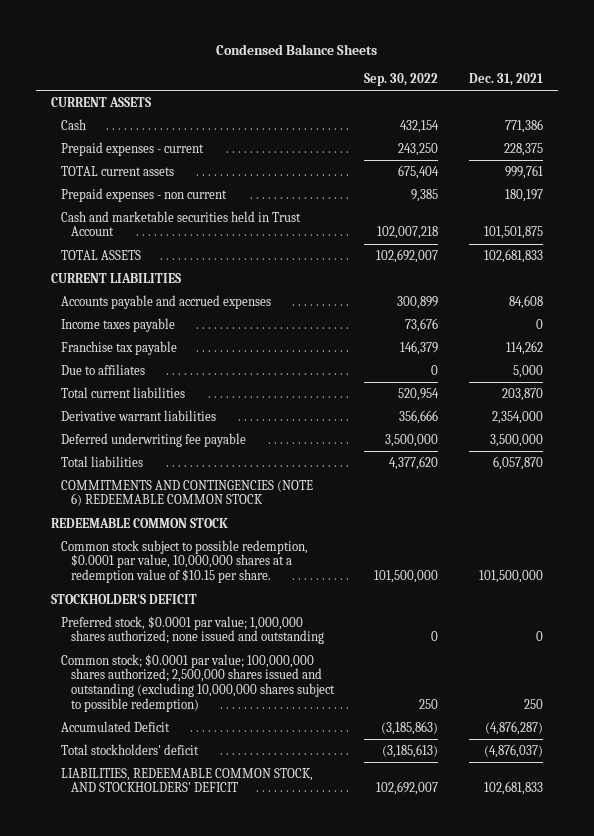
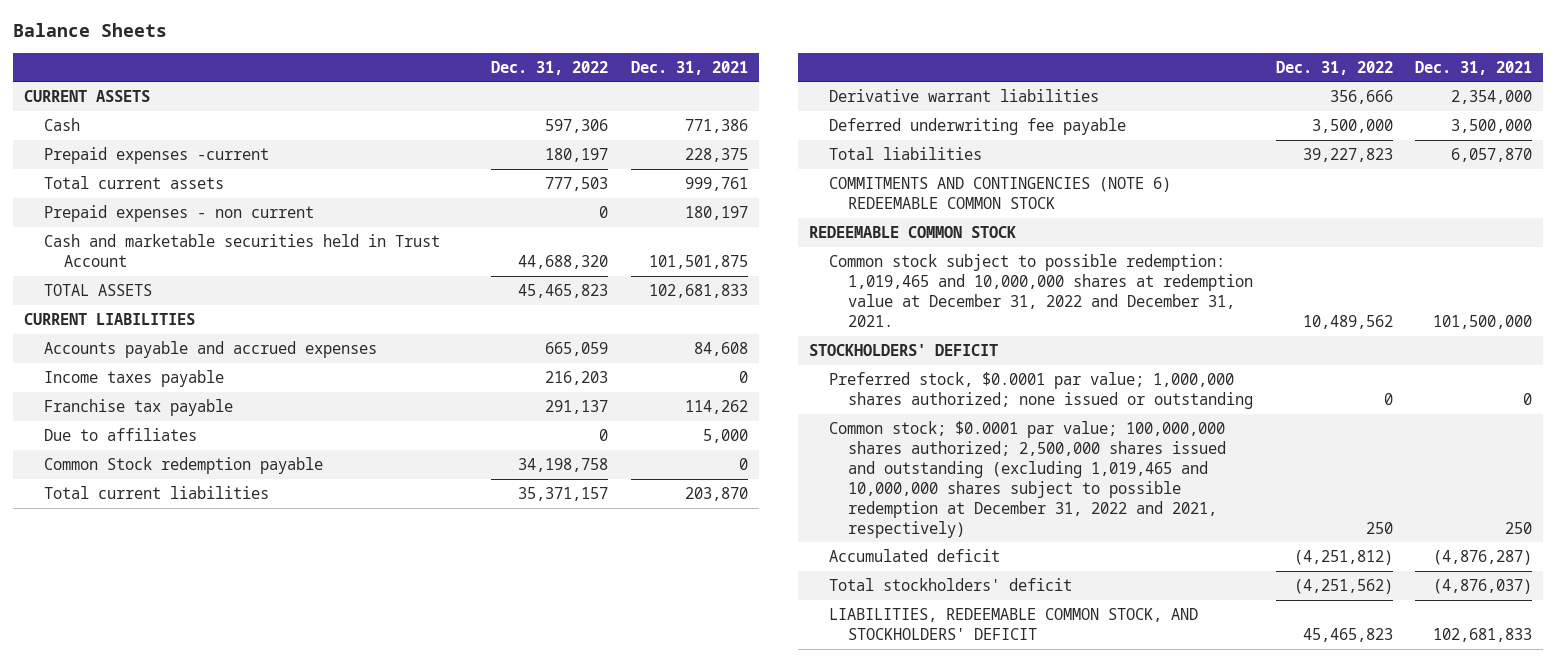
- Condensed Balance Sheets
+ Balance Sheets
- | Sep. 30, 2022 | Dec. 31, 2021
+ | Dec. 31, 2022 | Dec. 31, 2021
- Prepaid expenses - current | 243,250 | 228,375
- TOTAL current assets | 675,404 | 999,761
+ Prepaid expenses -current | 180,197 | 228,375
+ Total current assets | 777,503 | 999,761
+ Common Stock redemption payable | 34,198,758 | 0
- Common stock subject to possible redemption, $0.0001 par value, 10,000,000 shares at a redemption value of $10.15 per share. | 101,500,000 | 101,500,000
- STOCKHOLDER'S DEFICIT
- Preferred stock, $0.0001 par value; 1,000,000 shares authorized; none issued and outstanding | 0 | 0
- Common stock; $0.0001 par value; 100,000,000 shares authorized; 2,500,000 shares issued and outstanding (excluding 10,000,000 shares subject to possible redemption) | 250 | 250
- Accumulated Deficit | (3,185,863) | (4,876,287)
+ Common stock subject to possible redemption: 1,019,465 and 10,000,000 shares at redemption value at December 31, 2022 and December 31, 2021. | 10,489,562 | 101,500,000
+ STOCKHOLDERS' DEFICIT
+ Preferred stock, $0.0001 par value; 1,000,000 shares authorized; none issued or outstanding | 0 | 0
+ Common stock; $0.0001 par value; 100,000,000 shares authorized; 2,500,000 shares issued and outstanding (excluding 1,019,465 and 10,000,000 shares subject to possible redemption at December 31, 2022 and 2021, respectively) | 250 | 250
+ Accumulated deficit | (4,251,812) | (4,876,287)

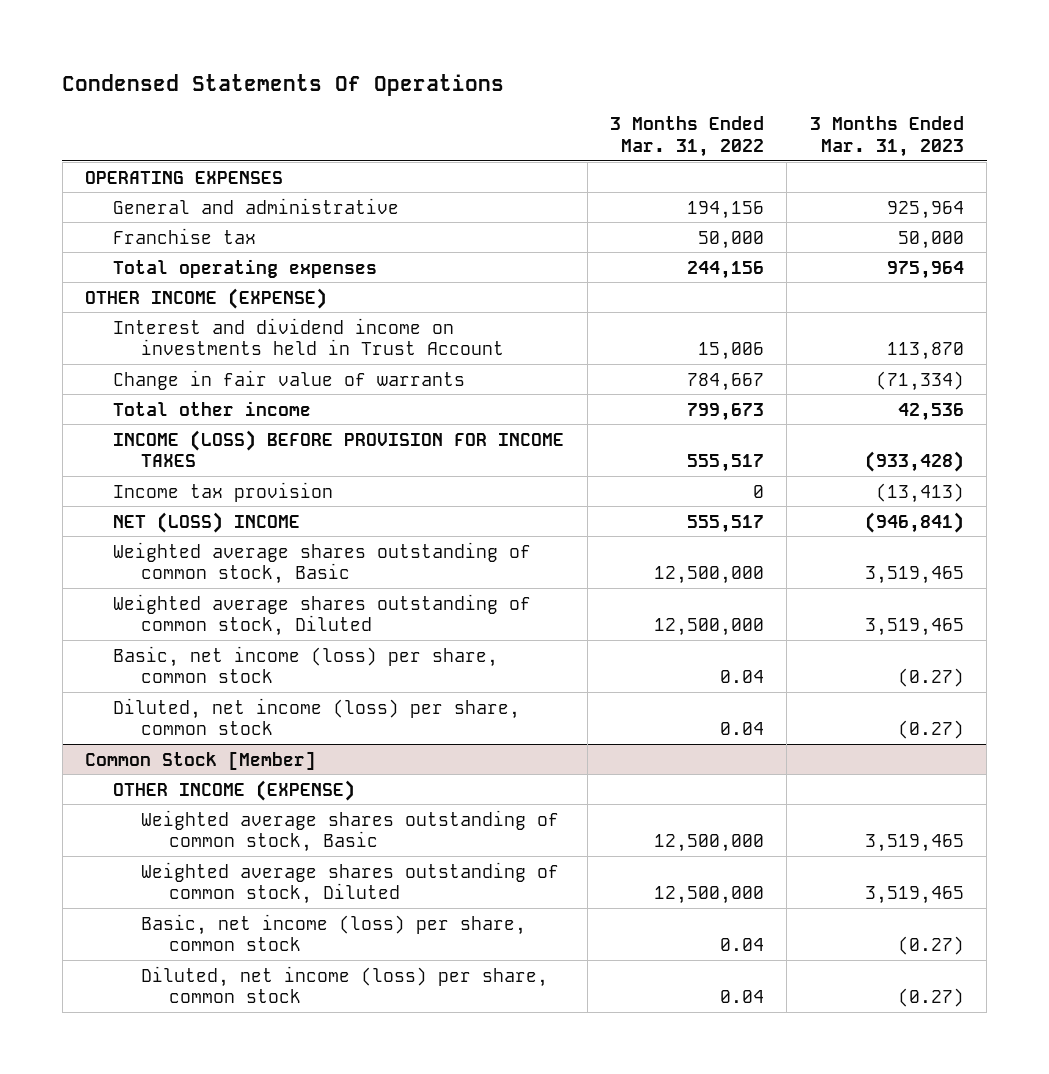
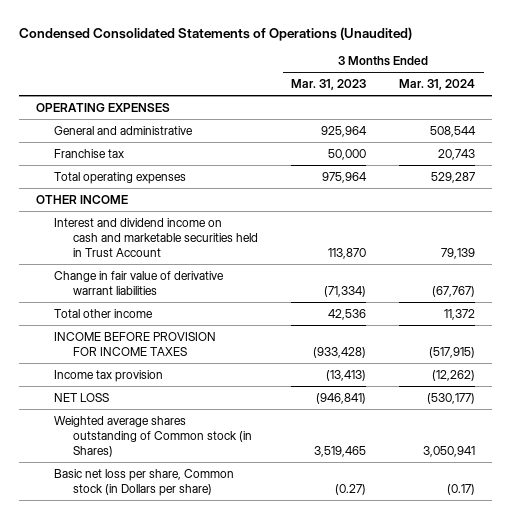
- Condensed Statements Of Operations
+ Condensed Consolidated Statements of Operations (Unaudited)
- | 3 Months Ended Mar. 31, 2022 | 3 Months Ended Mar. 31, 2023
+ | 3 Months Ended Mar. 31, 2023 | 3 Months Ended Mar. 31, 2024
- OTHER INCOME (EXPENSE)
- Interest and dividend income on investments held in Trust Account | 15,006 | 113,870
- Change in fair value of warrants | 784,667 | (71,334)
+ OTHER INCOME
+ Interest and dividend income on cash and marketable securities held in Trust Account | 113,870 | 79,139
+ Change in fair value of derivative warrant liabilities | (71,334) | (67,767)
- INCOME (LOSS) BEFORE PROVISION FOR INCOME TAXES | 555,517 | (933,428)
+ INCOME BEFORE PROVISION FOR INCOME TAXES | (933,428) | (517,915)
- NET (LOSS) INCOME | 555,517 | (946,841)
- Weighted average shares outstanding of common stock, Basic | 12,500,000 | 3,519,465
- Weighted average shares outstanding of common stock, Diluted | 12,500,000 | 3,519,465
- Basic, net income (loss) per share, common stock | 0.04 | (0.27)
- Diluted, net income (loss) per share, common stock | 0.04 | (0.27)
- Common Stock [Member]
- OTHER INCOME (EXPENSE)
- Weighted average shares outstanding of common stock, Basic | 12,500,000 | 3,519,465
- Weighted average shares outstanding of common stock, Diluted | 12,500,000 | 3,519,465
- Basic, net income (loss) per share, common stock | 0.04 | (0.27)
- Diluted, net income (loss) per share, common stock | 0.04 | (0.27)
+ NET LOSS | (946,841) | (530,177)
+ Weighted average shares outstanding of Common stock (in Shares) | 3,519,465 | 3,050,941
+ Basic net loss per share, Common stock (in Dollars per share) | (0.27) | (0.17)

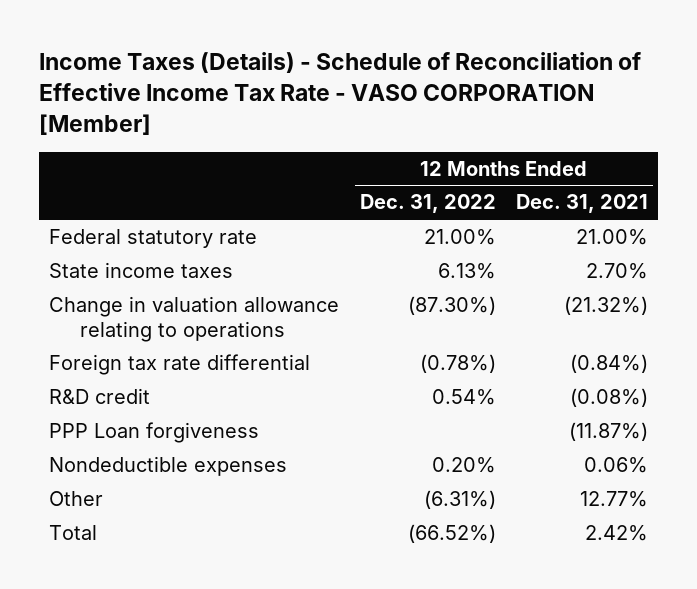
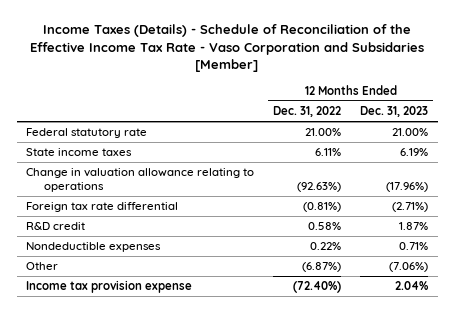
- Income Taxes (Details) - Schedule of Reconciliation of Effective Income Tax Rate - VASO CORPORATION [Member]
+ Income Taxes (Details) - Schedule of Reconciliation of the Effective Income Tax Rate - Vaso Corporation and Subsidaries [Member]
- | 12 Months Ended Dec. 31, 2022 | 12 Months Ended Dec. 31, 2021
+ | 12 Months Ended Dec. 31, 2022 | 12 Months Ended Dec. 31, 2023
- State income taxes | 6.13% | 2.70%
- Change in valuation allowance relating to operations | (87.30%) | (21.32%)
- Foreign tax rate differential | (0.78%) | (0.84%)
- R&D credit | 0.54% | (0.08%)
- PPP Loan forgiveness | | (11.87%)
- Nondeductible expenses | 0.20% | 0.06%
- Other | (6.31%) | 12.77%
- Total | (66.52%) | 2.42%
+ State income taxes | 6.11% | 6.19%
+ Change in valuation allowance relating to operations | (92.63%) | (17.96%)
+ Foreign tax rate differential | (0.81%) | (2.71%)
+ R&D credit | 0.58% | 1.87%
+ Nondeductible expenses | 0.22% | 0.71%
+ Other | (6.87%) | (7.06%)
+ Income tax provision expense | (72.40%) | 2.04%

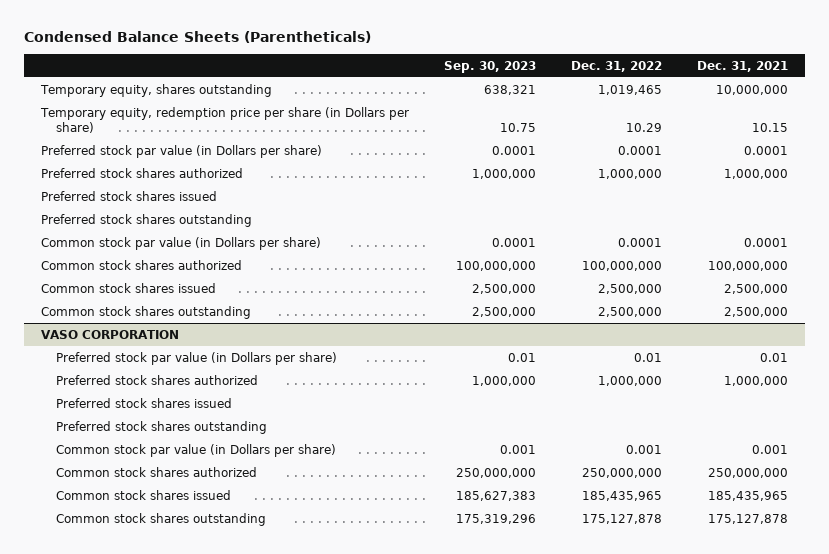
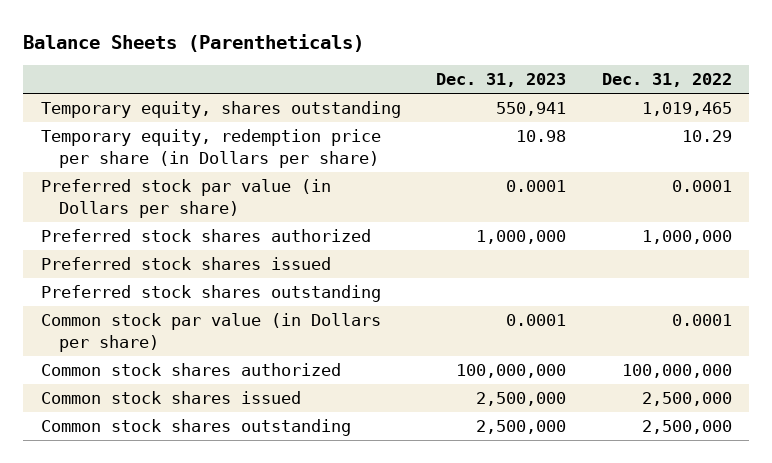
- Condensed Balance Sheets (Parentheticals)
+ Balance Sheets (Parentheticals)
- | Sep. 30, 2023 | Dec. 31, 2022 | Dec. 31, 2021
+ | Dec. 31, 2023 | Dec. 31, 2022
- VASO CORPORATION
- Preferred stock par value (in Dollars per share) | 0.01 | 0.01 | 0.01
- Preferred stock shares authorized | 1,000,000 | 1,000,000 | 1,000,000
- Preferred stock shares issued
- Preferred stock shares outstanding
- Common stock par value (in Dollars per share) | 0.001 | 0.001 | 0.001
- Common stock shares authorized | 250,000,000 | 250,000,000 | 250,000,000
- Common stock shares issued | 185,627,383 | 185,435,965 | 185,435,965
- Common stock shares outstanding | 175,319,296 | 175,127,878 | 175,127,878

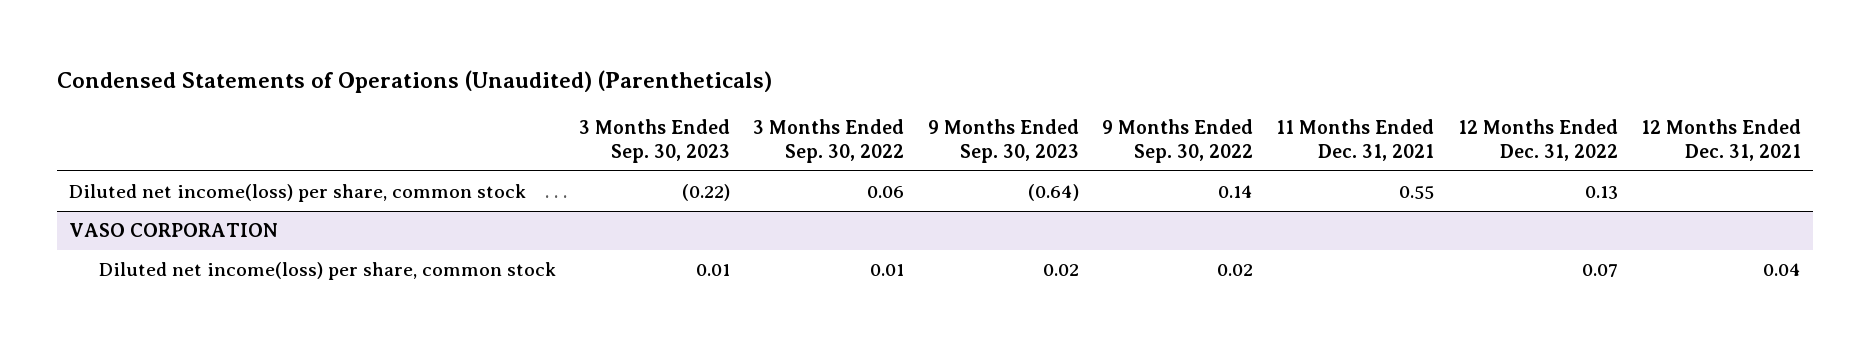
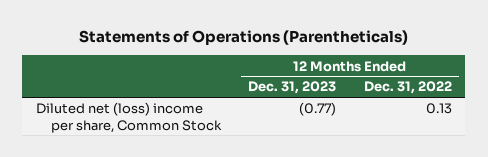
- Condensed Statements of Operations (Unaudited) (Parentheticals)
+ Statements of Operations (Parentheticals)
- | 3 Months Ended Sep. 30, 2023 | 3 Months Ended Sep. 30, 2022 | 9 Months Ended Sep. 30, 2023 | 9 Months Ended Sep. 30, 2022 | 11 Months Ended Dec. 31, 2021 | 12 Months Ended Dec. 31, 2022 | 12 Months Ended Dec. 31, 2021
+ | 12 Months Ended Dec. 31, 2023 | 12 Months Ended Dec. 31, 2022
- Diluted net income(loss) per share, common stock | (0.22) | 0.06 | (0.64) | 0.14 | 0.55 | 0.13 |
- VASO CORPORATION
- Diluted net income(loss) per share, common stock | 0.01 | 0.01 | 0.02 | 0.02 | | 0.07 | 0.04
+ Diluted net (loss) income per share, Common Stock | (0.77) | 0.13

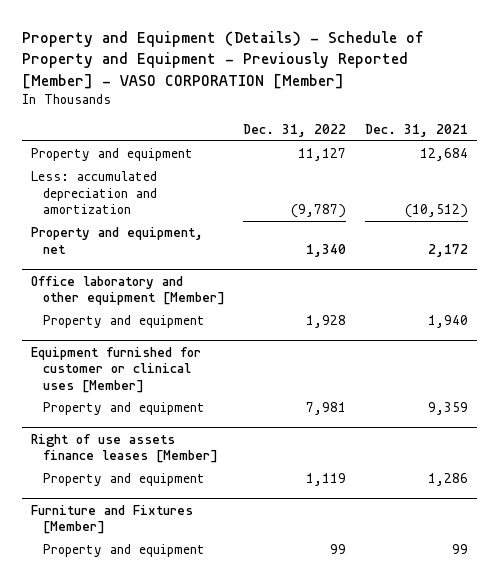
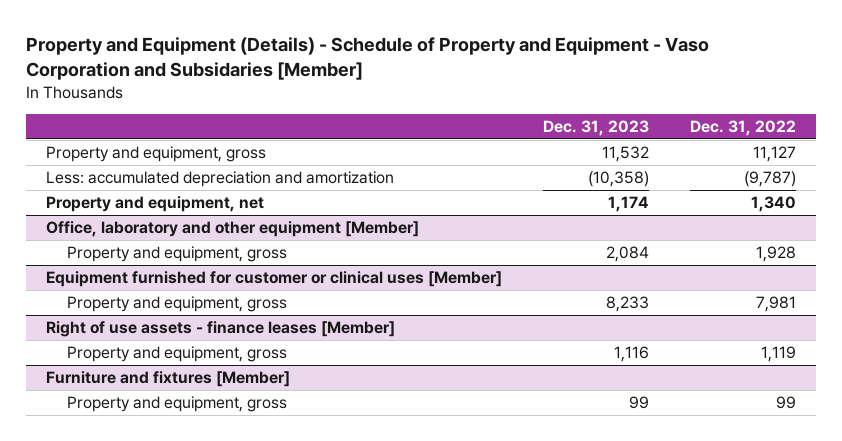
- Property and Equipment (Details) - Schedule of Property and Equipment - Previously Reported [Member] - VASO CORPORATION [Member]
+ Property and Equipment (Details) - Schedule of Property and Equipment - Vaso Corporation and Subsidaries [Member]
- | Dec. 31, 2022 | Dec. 31, 2021
+ | Dec. 31, 2023 | Dec. 31, 2022
- Property and equipment | 11,127 | 12,684
+ Property and equipment, gross | 11,532 | 11,127
- Office laboratory and other equipment [Member]
- Property and equipment | 1,928 | 1,940
+ Office, laboratory and other equipment [Member]
+ Property and equipment, gross | 2,084 | 1,928
@ Equipment furnished for customer or clinical uses [Member]
- Property and equipment | 7,981 | 9,359
- Right of use assets finance leases [Member]
- Property and equipment | 1,119 | 1,286
- Furniture and Fixtures [Member]
- Property and equipment | 99 | 99
@ Equipment furnished for customer or clinical uses [Member]
+ Property and equipment, gross | 8,233 | 7,981
+ Right of use assets - finance leases [Member]
+ Property and equipment, gross | 1,116 | 1,119
+ Furniture and fixtures [Member]
+ Property and equipment, gross | 99 | 99

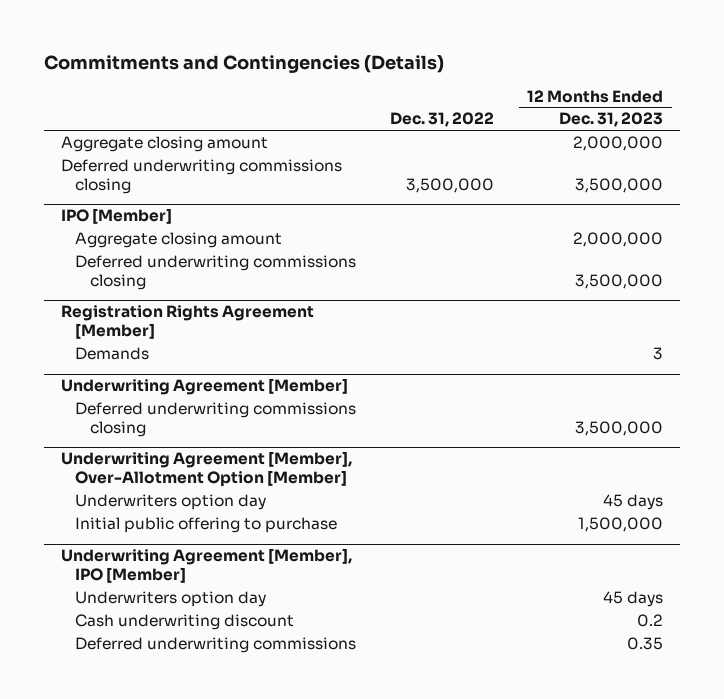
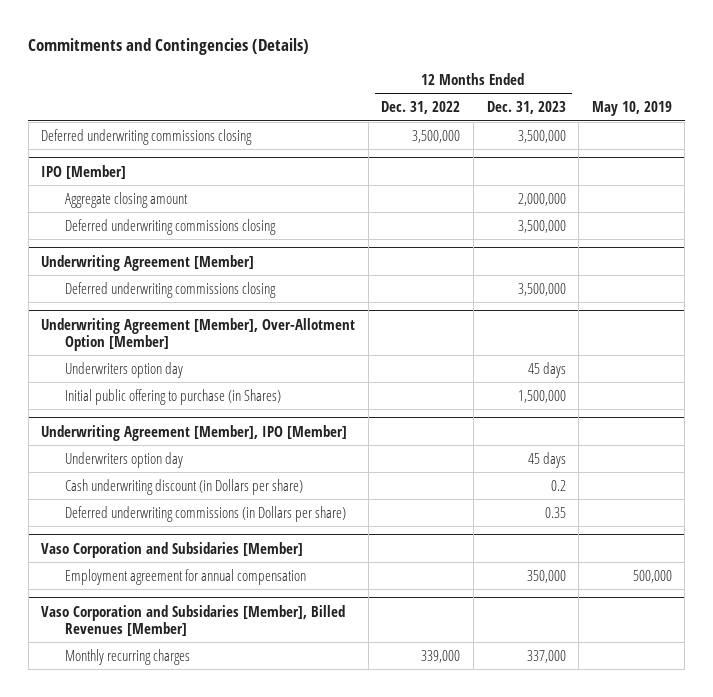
- | Dec. 31, 2022 | 12 Months Ended Dec. 31, 2023
+ | 12 Months Ended Dec. 31, 2022 | 12 Months Ended Dec. 31, 2023 | May 10, 2019
- Aggregate closing amount | | 2,000,000
- Registration Rights Agreement [Member]
- Demands | | 3
@ Underwriting Agreement [Member], Over-Allotment Option [Member]
- Initial public offering to purchase | | 1,500,000
+ Initial public offering to purchase (in Shares) | | 1,500,000 |
@ Underwriting Agreement [Member], IPO [Member]
- Cash underwriting discount | | 0.2
- Deferred underwriting commissions | | 0.35
+ Cash underwriting discount (in Dollars per share) | | 0.2 |
+ Deferred underwriting commissions (in Dollars per share) | | 0.35 |
+ Vaso Corporation and Subsidaries [Member]
+ Employment agreement for annual compensation | | 350,000 | 500,000
+ Vaso Corporation and Subsidaries [Member], Billed Revenues [Member]
+ Monthly recurring charges | 339,000 | 337,000 |

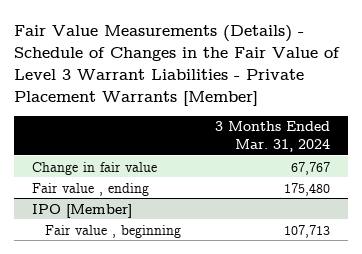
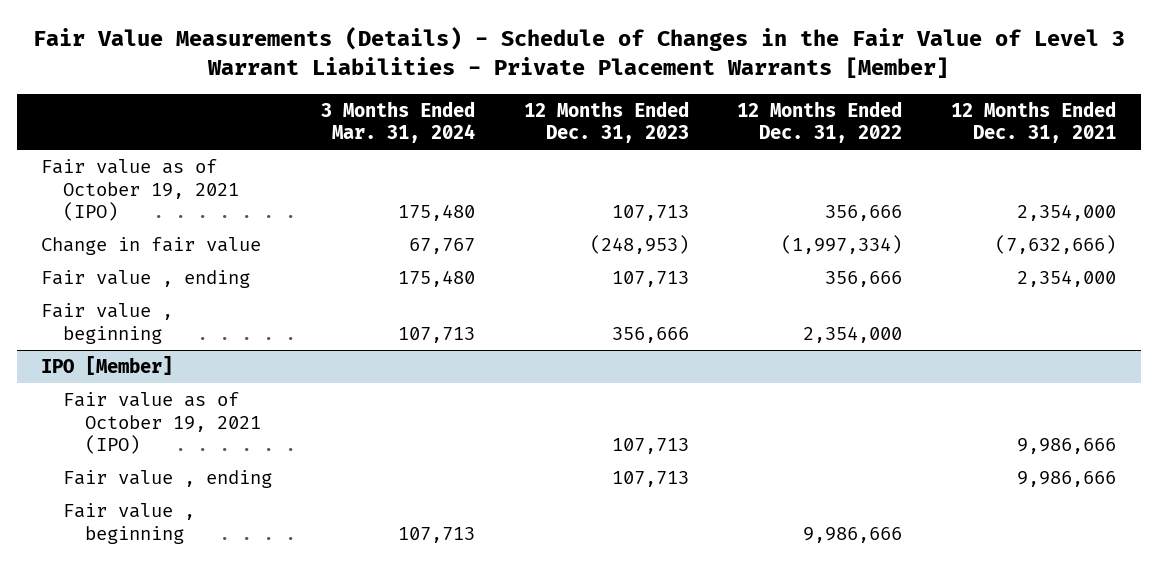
- | 3 Months Ended Mar. 31, 2024
+ | 3 Months Ended Mar. 31, 2024 | 12 Months Ended Dec. 31, 2023 | 12 Months Ended Dec. 31, 2022 | 12 Months Ended Dec. 31, 2021
+ Fair value as of October 19, 2021 (IPO) | 175,480 | 107,713 | 356,666 | 2,354,000
+ Fair value , beginning | 107,713 | 356,666 | 2,354,000 |
@ IPO [Member]
+ Fair value as of October 19, 2021 (IPO) | | 107,713 | | 9,986,666
+ Fair value , ending | | 107,713 | | 9,986,666

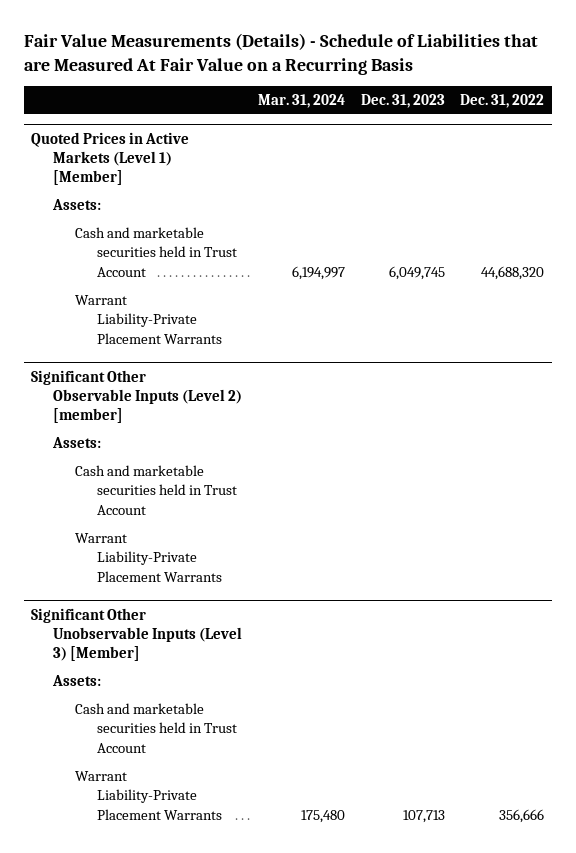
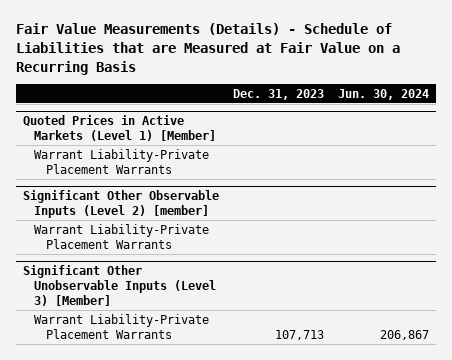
- Fair Value Measurements (Details) - Schedule of Liabilities that are Measured At Fair Value on a Recurring Basis
+ Fair Value Measurements (Details) - Schedule of Liabilities that are Measured at Fair Value on a Recurring Basis
- | Mar. 31, 2024 | Dec. 31, 2023 | Dec. 31, 2022
+ | Dec. 31, 2023 | Jun. 30, 2024
@ Quoted Prices in Active Markets (Level 1) [Member]
- Assets:
- Cash and marketable securities held in Trust Account | 6,194,997 | 6,049,745 | 44,688,320
@ Significant Other Observable Inputs (Level 2) [member]
- Assets:
- Cash and marketable securities held in Trust Account
@ Significant Other Unobservable Inputs (Level 3) [Member]
- Assets:
- Cash and marketable securities held in Trust Account

